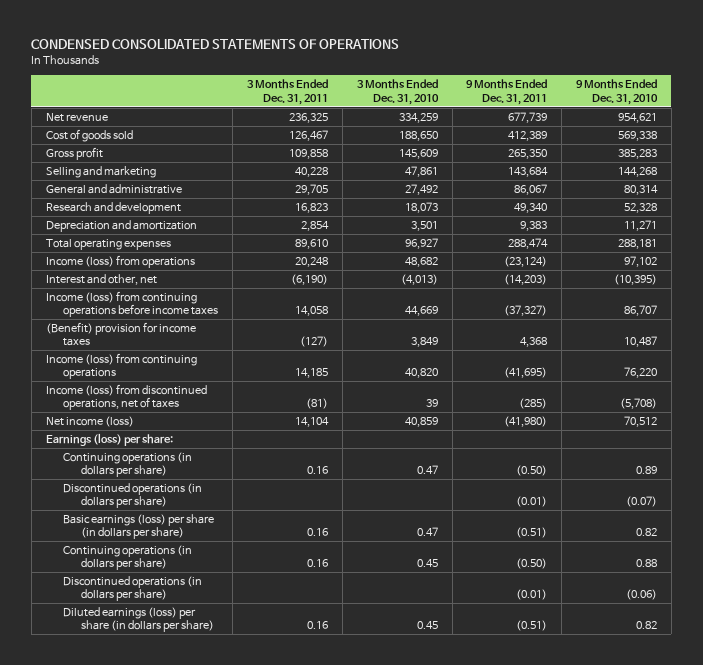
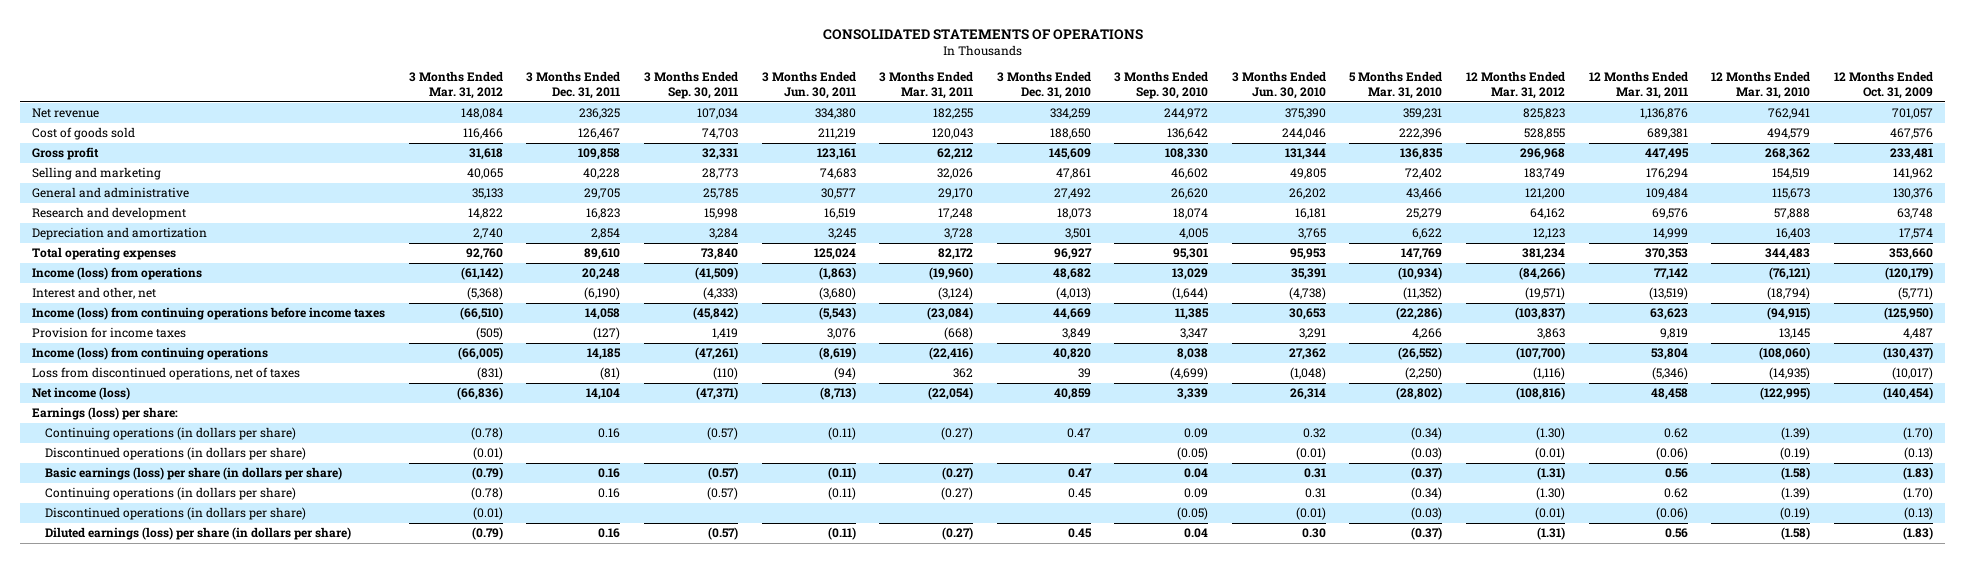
- CONDENSED CONSOLIDATED STATEMENTS OF OPERATIONS
+ CONSOLIDATED STATEMENTS OF OPERATIONS
- | 3 Months Ended Dec. 31, 2011 | 3 Months Ended Dec. 31, 2010 | 9 Months Ended Dec. 31, 2011 | 9 Months Ended Dec. 31, 2010
+ | 3 Months Ended Mar. 31, 2012 | 3 Months Ended Dec. 31, 2011 | 3 Months Ended Sep. 30, 2011 | 3 Months Ended Jun. 30, 2011 | 3 Months Ended Mar. 31, 2011 | 3 Months Ended Dec. 31, 2010 | 3 Months Ended Sep. 30, 2010 | 3 Months Ended Jun. 30, 2010 | 5 Months Ended Mar. 31, 2010 | 12 Months Ended Mar. 31, 2012 | 12 Months Ended Mar. 31, 2011 | 12 Months Ended Mar. 31, 2010 | 12 Months Ended Oct. 31, 2009
- (Benefit) provision for income taxes | (127) | 3,849 | 4,368 | 10,487
+ Provision for income taxes | (505) | (127) | 1,419 | 3,076 | (668) | 3,849 | 3,347 | 3,291 | 4,266 | 3,863 | 9,819 | 13,145 | 4,487
- Income (loss) from discontinued operations, net of taxes | (81) | 39 | (285) | (5,708)
+ Loss from discontinued operations, net of taxes | (831) | (81) | (110) | (94) | 362 | 39 | (4,699) | (1,048) | (2,250) | (1,116) | (5,346) | (14,935) | (10,017)

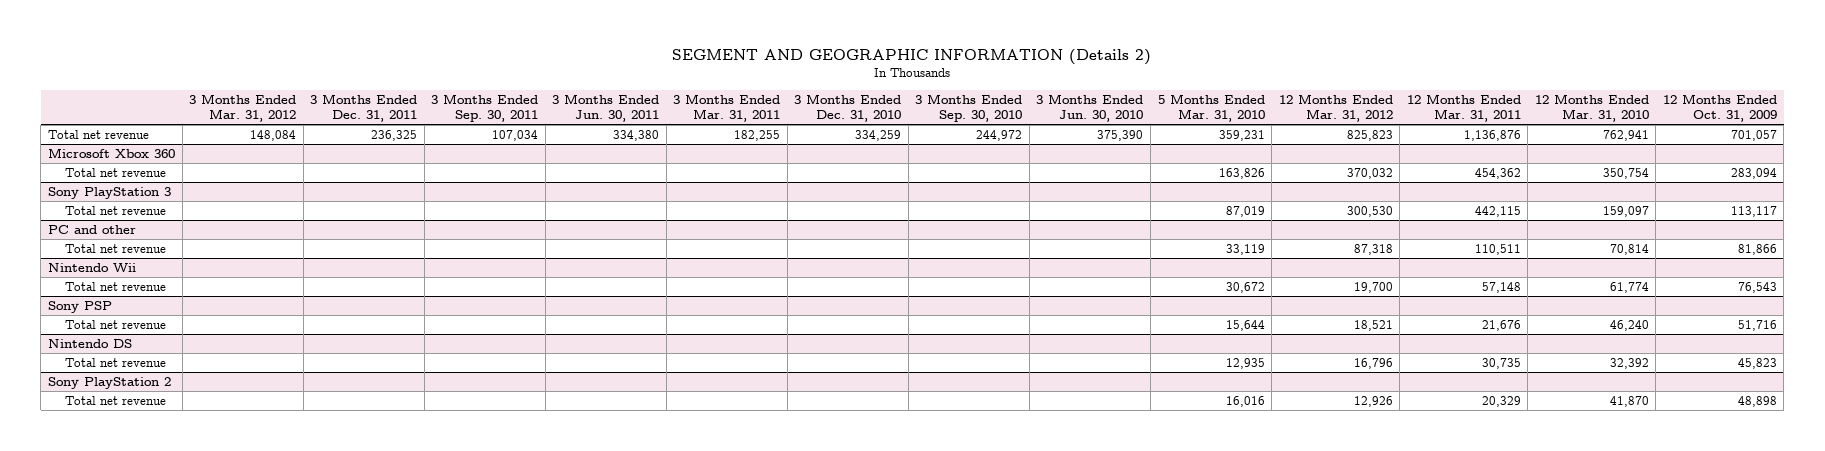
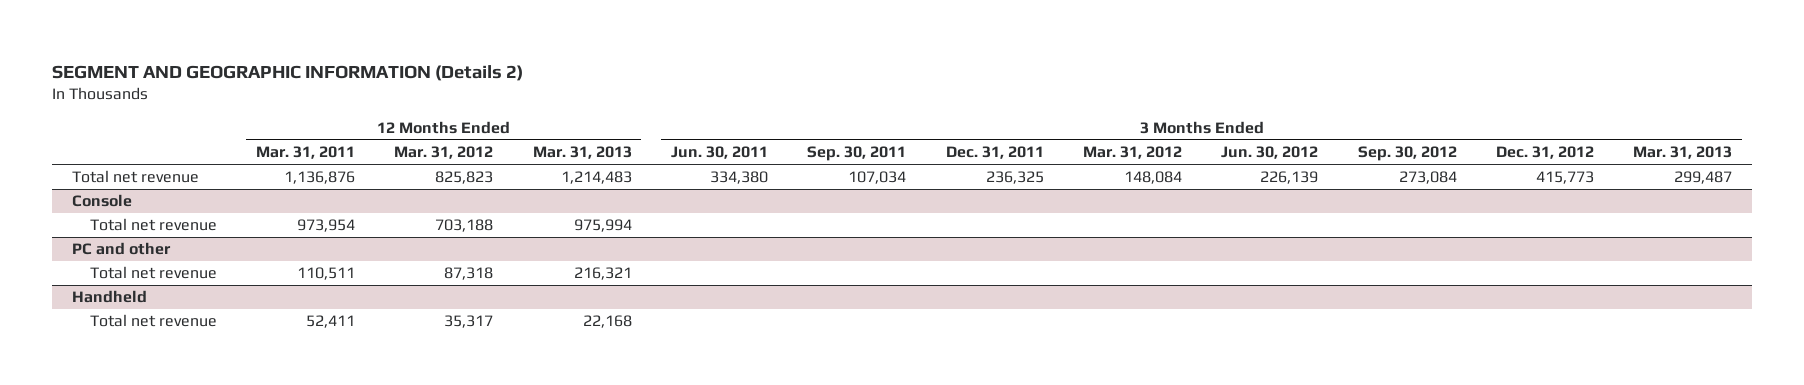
- | 3 Months Ended Mar. 31, 2012 | 3 Months Ended Dec. 31, 2011 | 3 Months Ended Sep. 30, 2011 | 3 Months Ended Jun. 30, 2011 | 3 Months Ended Mar. 31, 2011 | 3 Months Ended Dec. 31, 2010 | 3 Months Ended Sep. 30, 2010 | 3 Months Ended Jun. 30, 2010 | 5 Months Ended Mar. 31, 2010 | 12 Months Ended Mar. 31, 2012 | 12 Months Ended Mar. 31, 2011 | 12 Months Ended Mar. 31, 2010 | 12 Months Ended Oct. 31, 2009
+ | 12 Months Ended Mar. 31, 2011 | 12 Months Ended Mar. 31, 2012 | 12 Months Ended Mar. 31, 2013 | 3 Months Ended Jun. 30, 2011 | 3 Months Ended Sep. 30, 2011 | 3 Months Ended Dec. 31, 2011 | 3 Months Ended Mar. 31, 2012 | 3 Months Ended Jun. 30, 2012 | 3 Months Ended Sep. 30, 2012 | 3 Months Ended Dec. 31, 2012 | 3 Months Ended Mar. 31, 2013
- Microsoft Xbox 360
- Total net revenue | | | | | | | | | 163,826 | 370,032 | 454,362 | 350,754 | 283,094
- Sony PlayStation 3
- Total net revenue | | | | | | | | | 87,019 | 300,530 | 442,115 | 159,097 | 113,117
+ Console
+ Total net revenue | 973,954 | 703,188 | 975,994 | | | | | | | |
- Nintendo Wii
- Total net revenue | | | | | | | | | 30,672 | 19,700 | 57,148 | 61,774 | 76,543
- Sony PSP
- Total net revenue | | | | | | | | | 15,644 | 18,521 | 21,676 | 46,240 | 51,716
- Nintendo DS
- Total net revenue | | | | | | | | | 12,935 | 16,796 | 30,735 | 32,392 | 45,823
- Sony PlayStation 2
- Total net revenue | | | | | | | | | 16,016 | 12,926 | 20,329 | 41,870 | 48,898
+ Handheld
+ Total net revenue | 52,411 | 35,317 | 22,168 | | | | | | | |

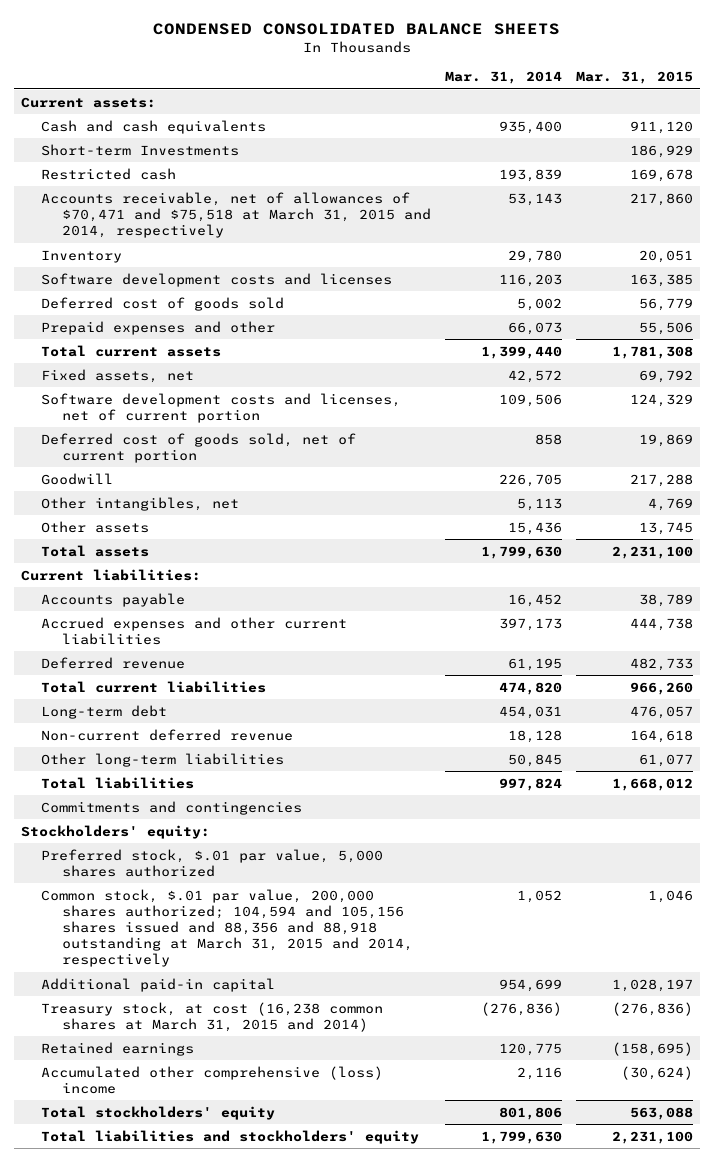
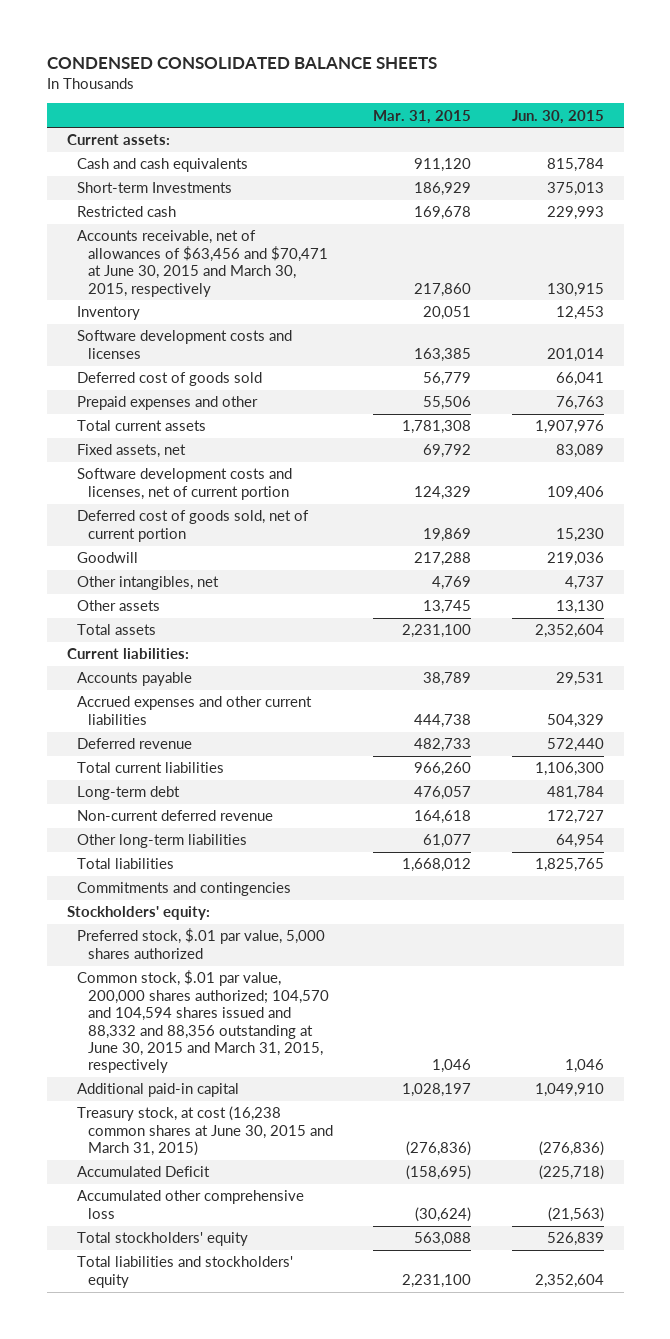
- | Mar. 31, 2014 | Mar. 31, 2015
+ | Mar. 31, 2015 | Jun. 30, 2015
- Accounts receivable, net of allowances of $70,471 and $75,518 at March 31, 2015 and 2014, respectively | 53,143 | 217,860
+ Accounts receivable, net of allowances of $63,456 and $70,471 at June 30, 2015 and March 30, 2015, respectively | 217,860 | 130,915
- Common stock, $.01 par value, 200,000 shares authorized; 104,594 and 105,156 shares issued and 88,356 and 88,918 outstanding at March 31, 2015 and 2014, respectively | 1,052 | 1,046
+ Common stock, $.01 par value, 200,000 shares authorized; 104,570 and 104,594 shares issued and 88,332 and 88,356 outstanding at June 30, 2015 and March 31, 2015, respectively | 1,046 | 1,046
- Treasury stock, at cost (16,238 common shares at March 31, 2015 and 2014) | (276,836) | (276,836)
- Retained earnings | 120,775 | (158,695)
- Accumulated other comprehensive (loss) income | 2,116 | (30,624)
+ Treasury stock, at cost (16,238 common shares at June 30, 2015 and March 31, 2015) | (276,836) | (276,836)
+ Accumulated Deficit | (158,695) | (225,718)
+ Accumulated other comprehensive loss | (30,624) | (21,563)

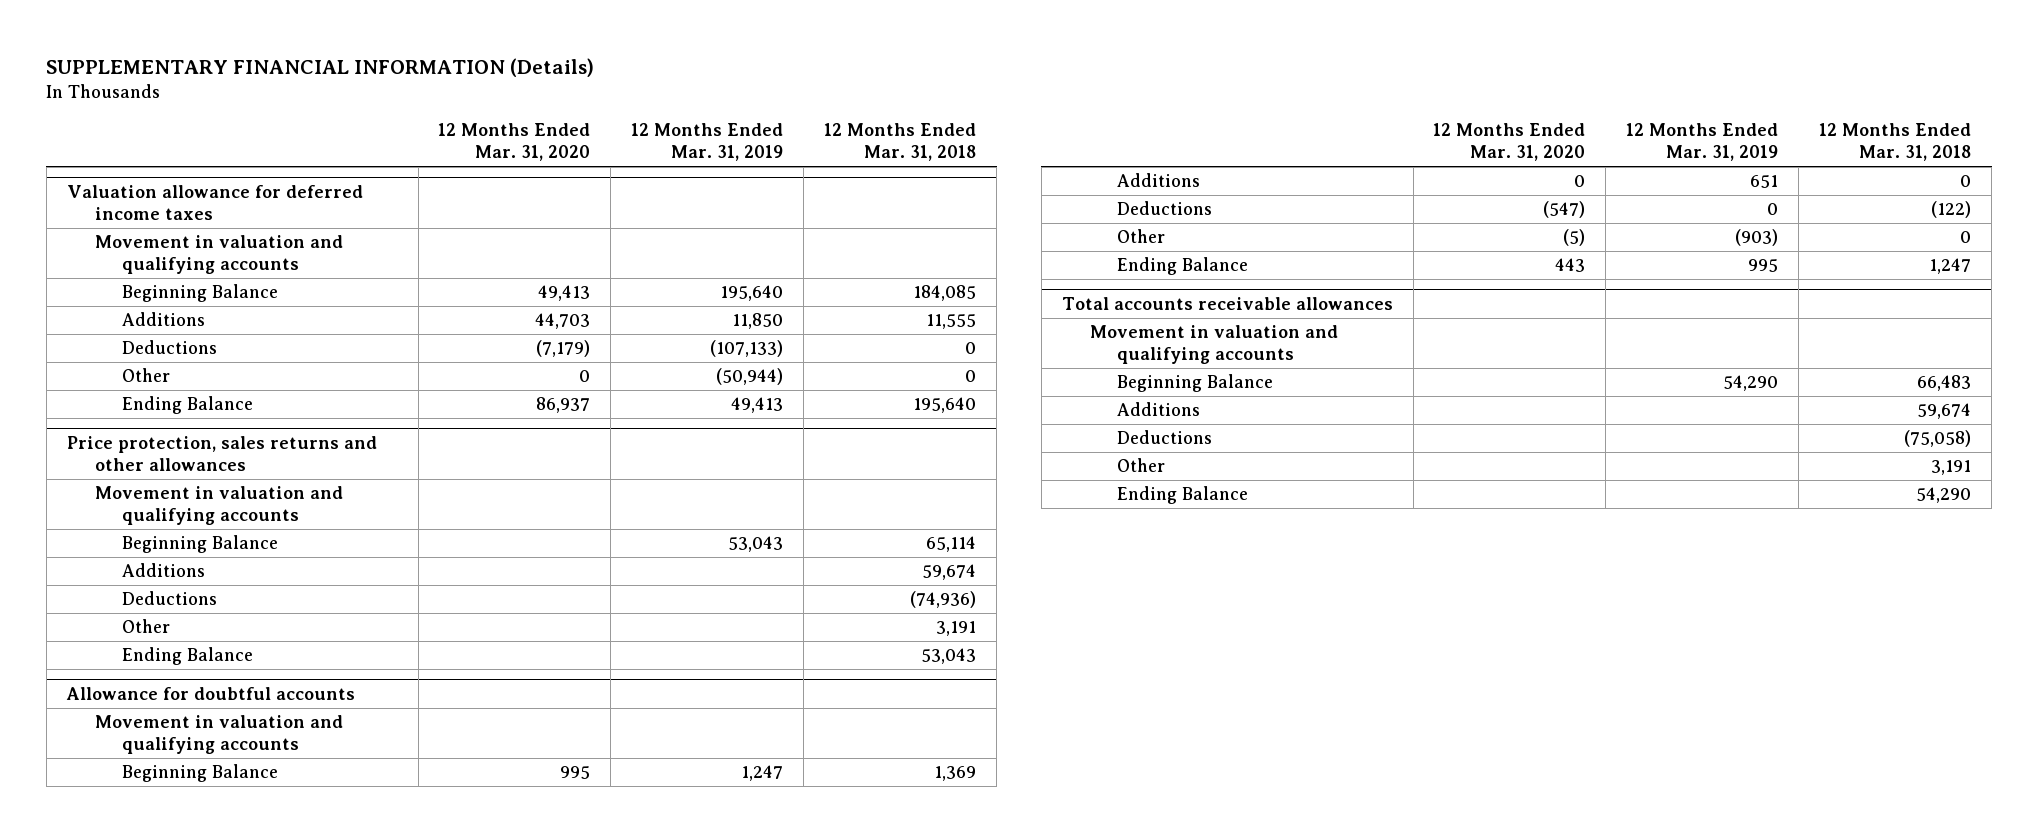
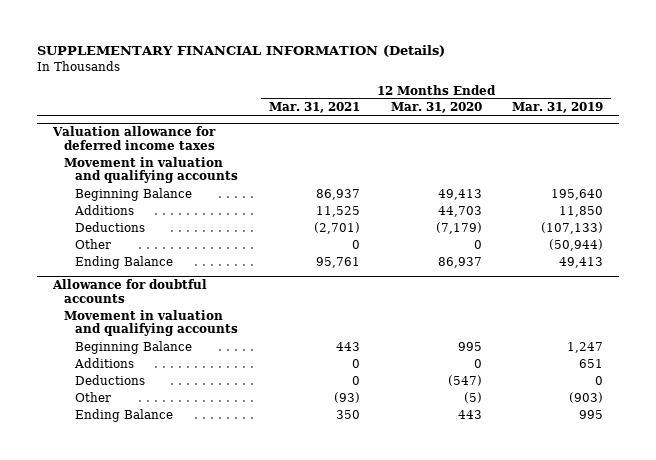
- | 12 Months Ended Mar. 31, 2020 | 12 Months Ended Mar. 31, 2019 | 12 Months Ended Mar. 31, 2018
+ | 12 Months Ended Mar. 31, 2021 | 12 Months Ended Mar. 31, 2020 | 12 Months Ended Mar. 31, 2019
- Price protection, sales returns and other allowances
- Movement in valuation and qualifying accounts
- Beginning Balance | | 53,043 | 65,114
- Additions | | | 59,674
- Deductions | | | (74,936)
- Other | | | 3,191
- Ending Balance | | | 53,043
- Total accounts receivable allowances
- Movement in valuation and qualifying accounts
- Beginning Balance | | 54,290 | 66,483
- Additions | | | 59,674
- Deductions | | | (75,058)
- Other | | | 3,191
- Ending Balance | | | 54,290

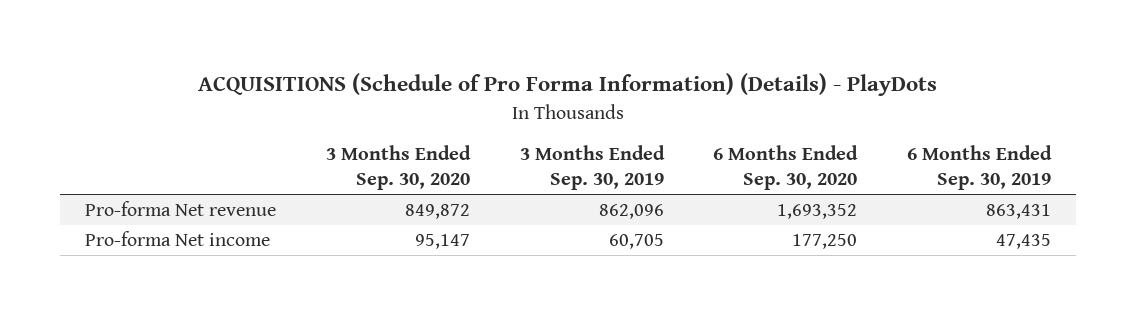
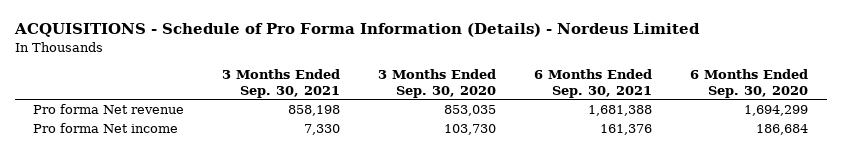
- ACQUISITIONS (Schedule of Pro Forma Information) (Details) - PlayDots
+ ACQUISITIONS - Schedule of Pro Forma Information (Details) - Nordeus Limited
- | 3 Months Ended Sep. 30, 2020 | 3 Months Ended Sep. 30, 2019 | 6 Months Ended Sep. 30, 2020 | 6 Months Ended Sep. 30, 2019
+ | 3 Months Ended Sep. 30, 2021 | 3 Months Ended Sep. 30, 2020 | 6 Months Ended Sep. 30, 2021 | 6 Months Ended Sep. 30, 2020
- Pro-forma Net revenue | 849,872 | 862,096 | 1,693,352 | 863,431
- Pro-forma Net income | 95,147 | 60,705 | 177,250 | 47,435
+ Pro forma Net revenue | 858,198 | 853,035 | 1,681,388 | 1,694,299
+ Pro forma Net income | 7,330 | 103,730 | 161,376 | 186,684

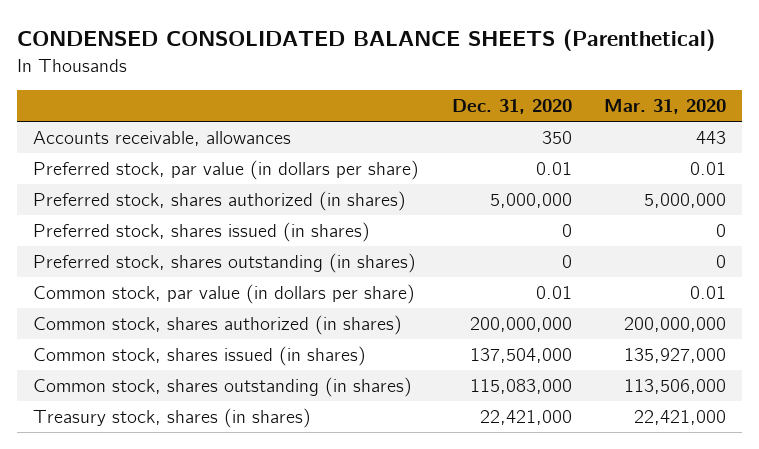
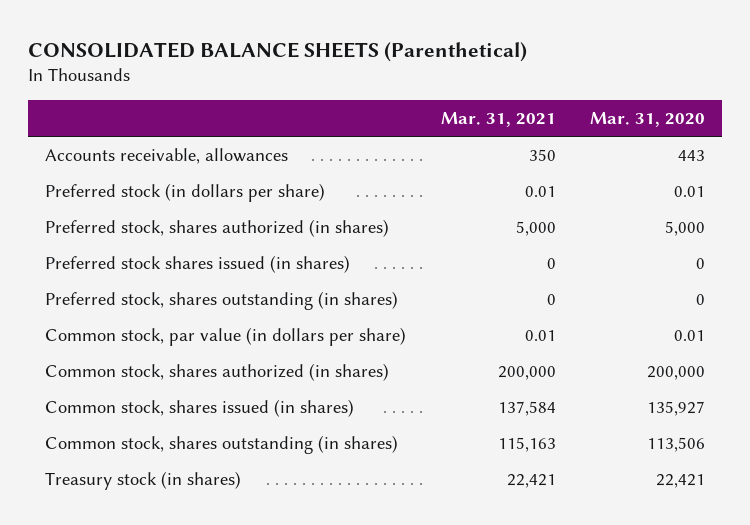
- CONDENSED CONSOLIDATED BALANCE SHEETS (Parenthetical)
+ CONSOLIDATED BALANCE SHEETS (Parenthetical)
- | Dec. 31, 2020 | Mar. 31, 2020
+ | Mar. 31, 2021 | Mar. 31, 2020
- Preferred stock, par value (in dollars per share) | 0.01 | 0.01
- Preferred stock, shares authorized (in shares) | 5,000,000 | 5,000,000
- Preferred stock, shares issued (in shares) | 0 | 0
+ Preferred stock (in dollars per share) | 0.01 | 0.01
+ Preferred stock, shares authorized (in shares) | 5,000 | 5,000
+ Preferred stock shares issued (in shares) | 0 | 0
- Common stock, shares authorized (in shares) | 200,000,000 | 200,000,000
- Common stock, shares issued (in shares) | 137,504,000 | 135,927,000
- Common stock, shares outstanding (in shares) | 115,083,000 | 113,506,000
- Treasury stock, shares (in shares) | 22,421,000 | 22,421,000
+ Common stock, shares authorized (in shares) | 200,000 | 200,000
+ Common stock, shares issued (in shares) | 137,584 | 135,927
+ Common stock, shares outstanding (in shares) | 115,163 | 113,506
+ Treasury stock (in shares) | 22,421 | 22,421

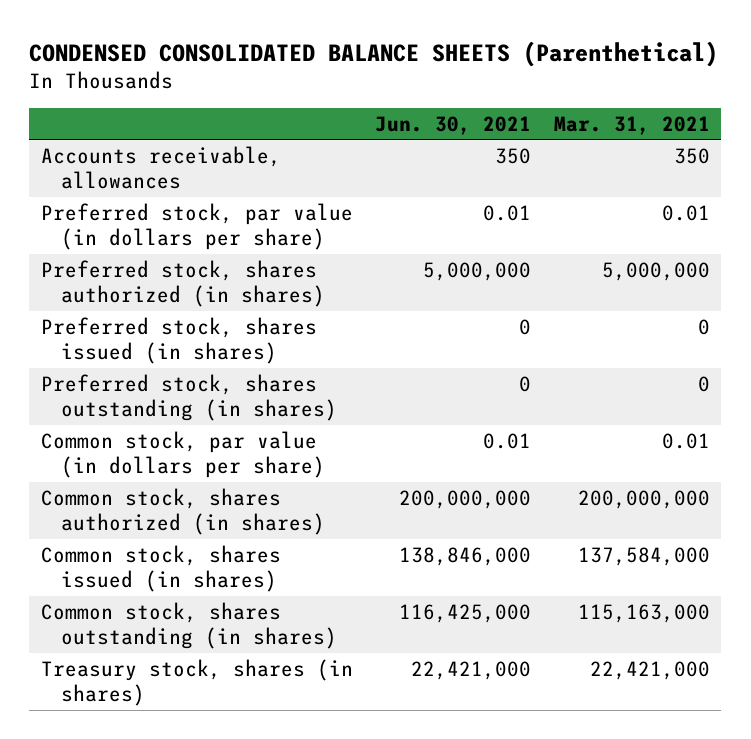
- CONSOLIDATED BALANCE SHEETS (Parenthetical)
+ CONDENSED CONSOLIDATED BALANCE SHEETS (Parenthetical)
- | Mar. 31, 2021 | Mar. 31, 2020
+ | Jun. 30, 2021 | Mar. 31, 2021
- Preferred stock (in dollars per share) | 0.01 | 0.01
- Preferred stock, shares authorized (in shares) | 5,000 | 5,000
- Preferred stock shares issued (in shares) | 0 | 0
+ Preferred stock, par value (in dollars per share) | 0.01 | 0.01
+ Preferred stock, shares authorized (in shares) | 5,000,000 | 5,000,000
+ Preferred stock, shares issued (in shares) | 0 | 0
- Common stock, shares authorized (in shares) | 200,000 | 200,000
- Common stock, shares issued (in shares) | 137,584 | 135,927
- Common stock, shares outstanding (in shares) | 115,163 | 113,506
- Treasury stock (in shares) | 22,421 | 22,421
+ Common stock, shares authorized (in shares) | 200,000,000 | 200,000,000
+ Common stock, shares issued (in shares) | 138,846,000 | 137,584,000
+ Common stock, shares outstanding (in shares) | 116,425,000 | 115,163,000
+ Treasury stock, shares (in shares) | 22,421,000 | 22,421,000

